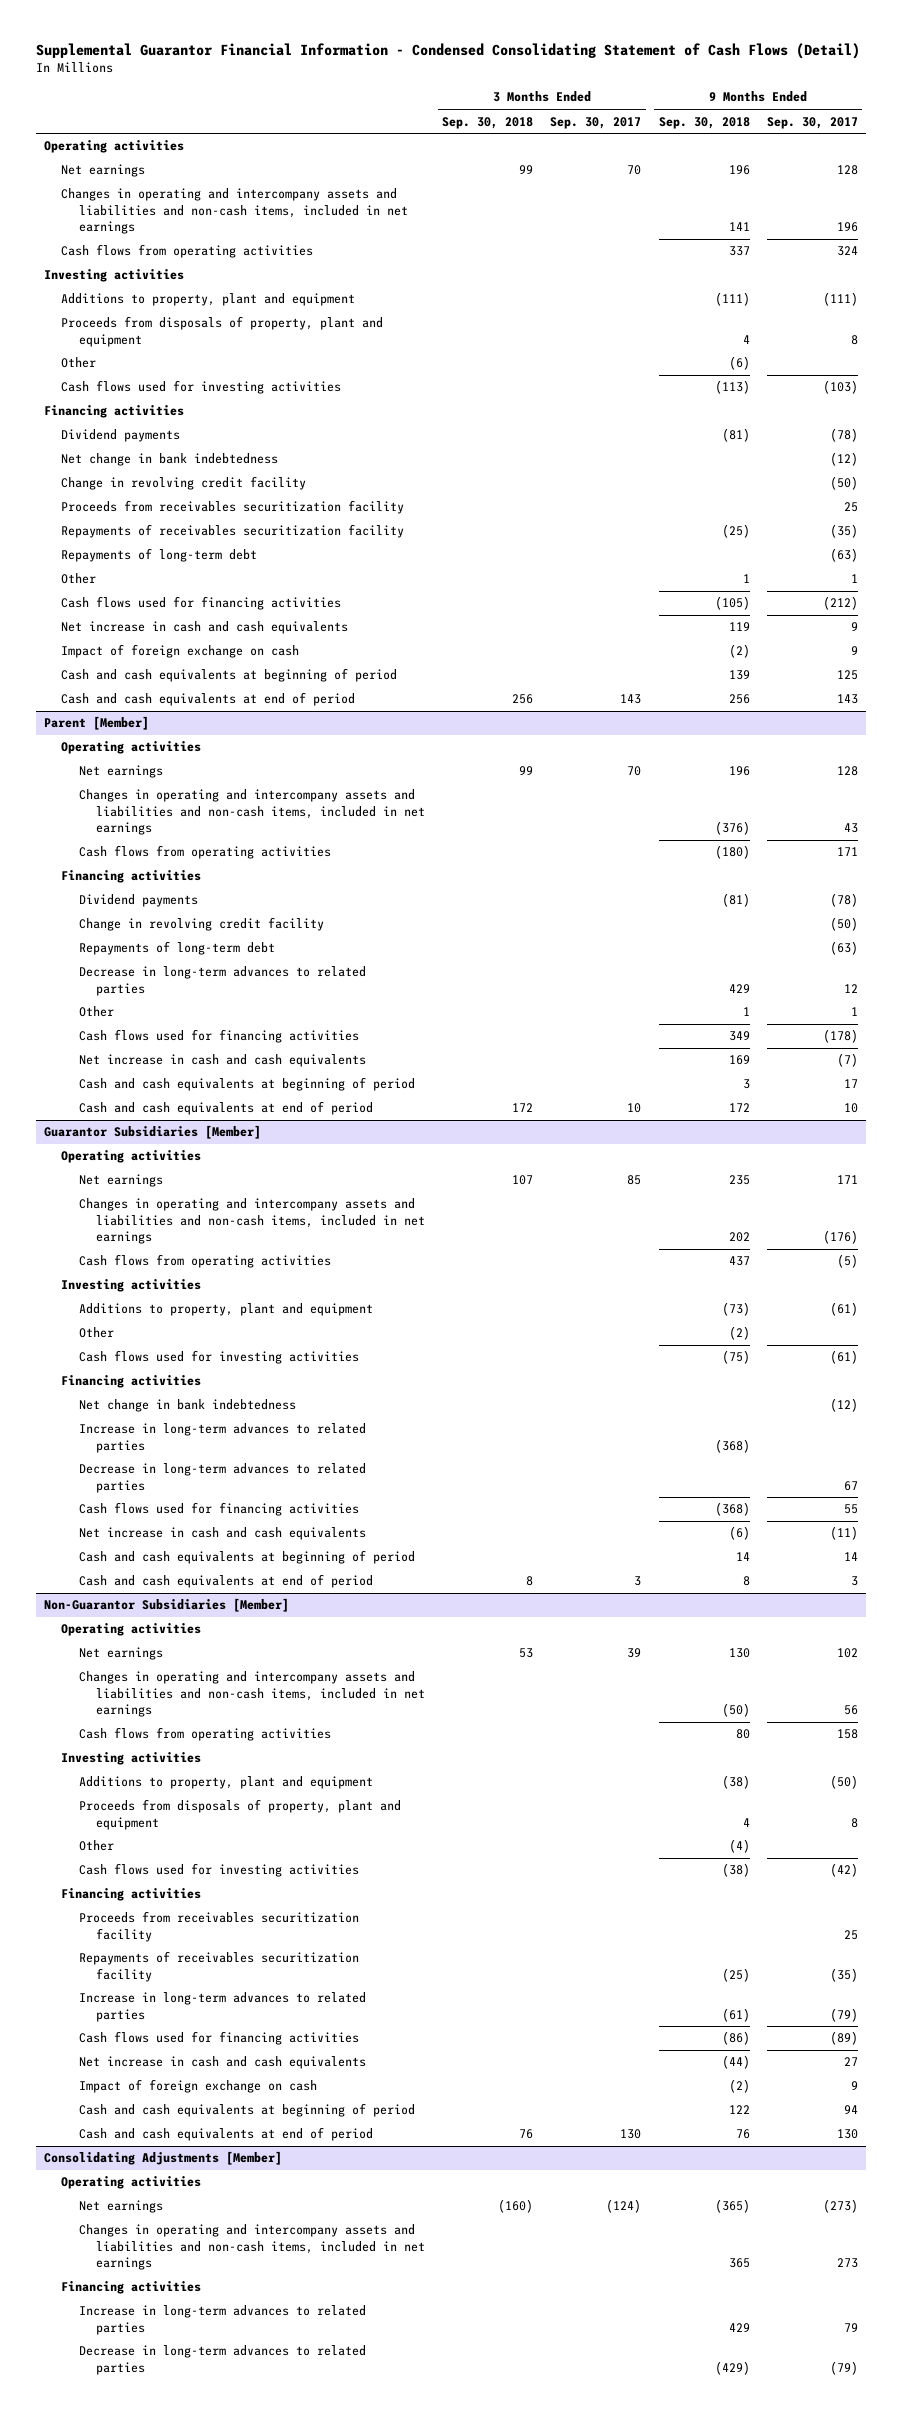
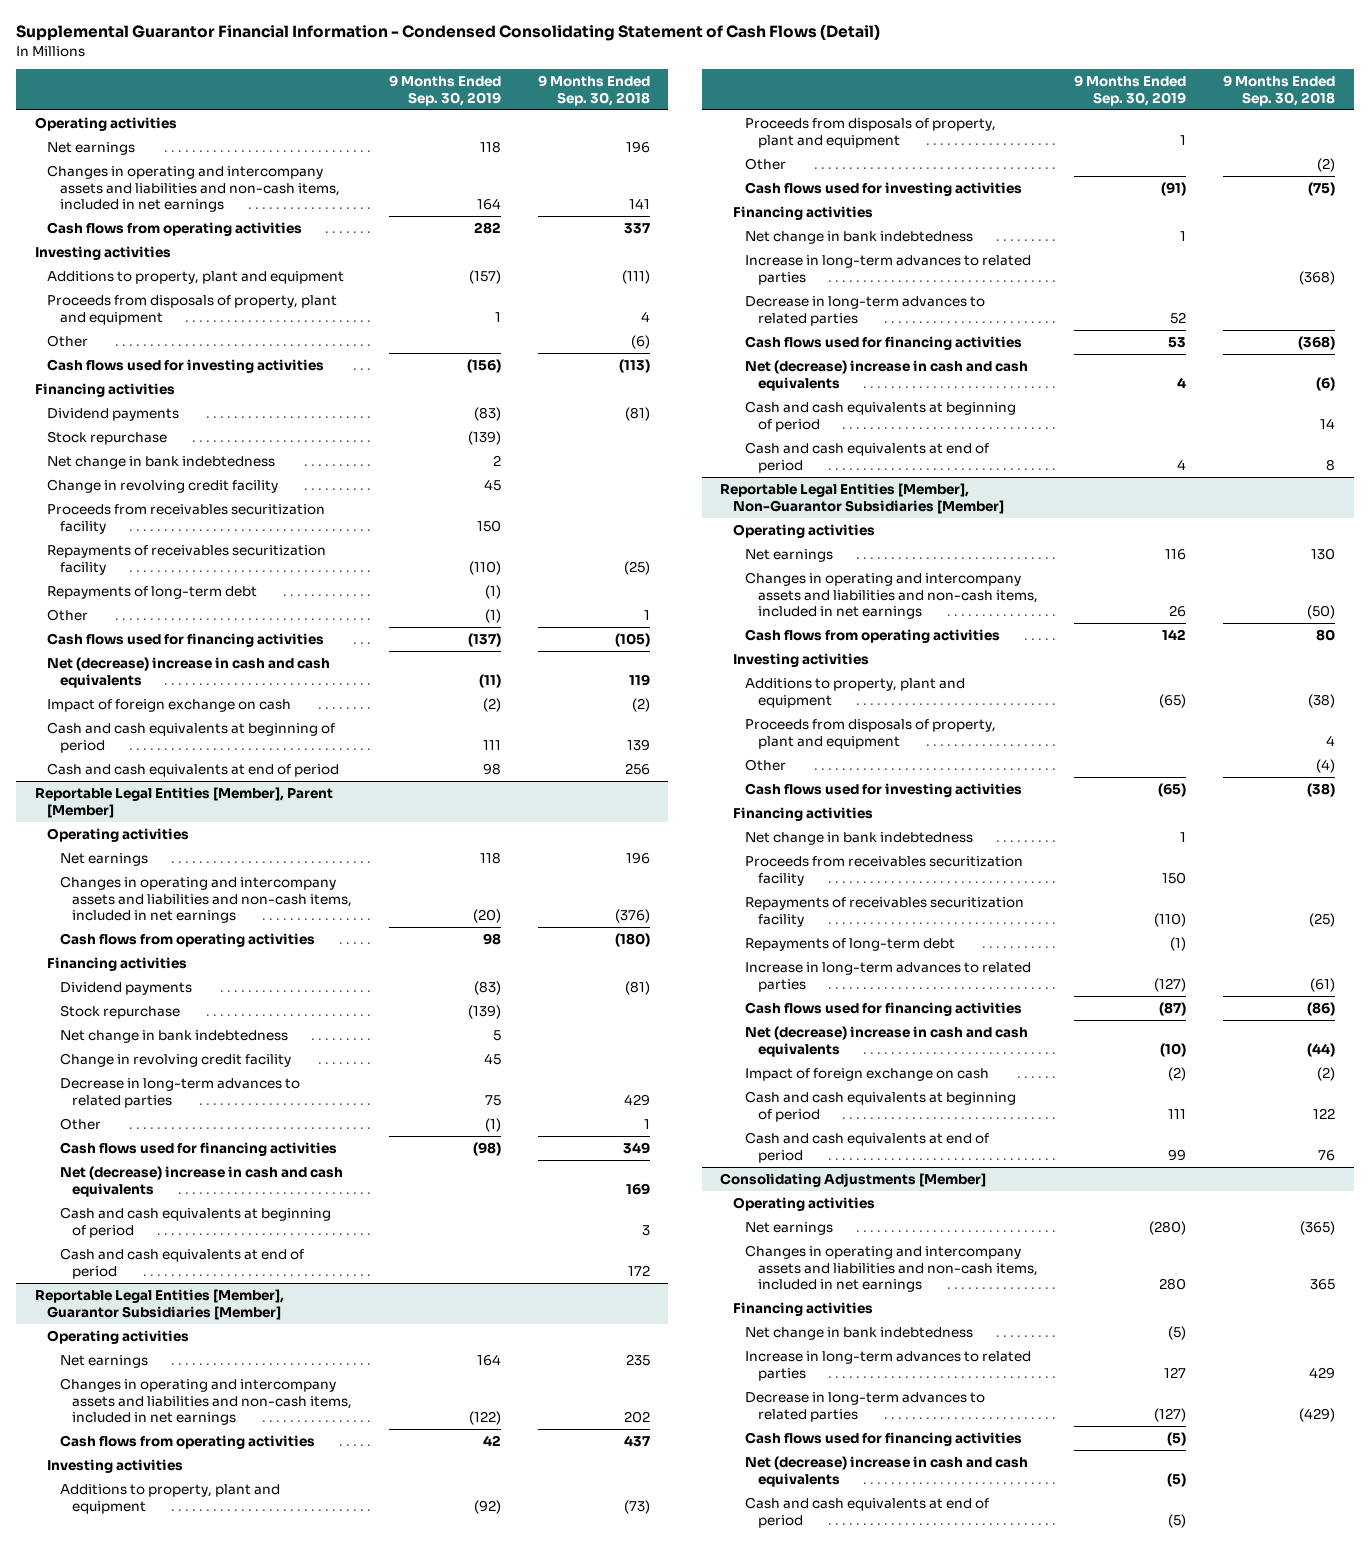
- | 3 Months Ended Sep. 30, 2018 | 3 Months Ended Sep. 30, 2017 | 9 Months Ended Sep. 30, 2018 | 9 Months Ended Sep. 30, 2017
+ | 9 Months Ended Sep. 30, 2019 | 9 Months Ended Sep. 30, 2018
+ Stock repurchase | (139) |
- Net increase in cash and cash equivalents | | | 119 | 9
+ Net (decrease) increase in cash and cash equivalents | (11) | 119
- Parent [Member]
+ Reportable Legal Entities [Member], Parent [Member]
+ Stock repurchase | (139) |
+ Net change in bank indebtedness | 5 |
- Repayments of long-term debt | | | | (63)
- Net increase in cash and cash equivalents | | | 169 | (7)
+ Net (decrease) increase in cash and cash equivalents | | 169
- Guarantor Subsidiaries [Member]
+ Reportable Legal Entities [Member], Guarantor Subsidiaries [Member]
+ Proceeds from disposals of property, plant and equipment | 1 |
- Net increase in cash and cash equivalents | | | (6) | (11)
+ Net (decrease) increase in cash and cash equivalents | 4 | (6)
- Non-Guarantor Subsidiaries [Member]
+ Reportable Legal Entities [Member], Non-Guarantor Subsidiaries [Member]
+ Net change in bank indebtedness | 1 |
+ Repayments of long-term debt | (1) |
- Net increase in cash and cash equivalents | | | (44) | 27
+ Net (decrease) increase in cash and cash equivalents | (10) | (44)
@ Consolidating Adjustments [Member]
+ Net change in bank indebtedness | (5) |
+ Cash flows used for financing activities | (5) |
+ Net (decrease) increase in cash and cash equivalents | (5) |
+ Cash and cash equivalents at end of period | (5) |

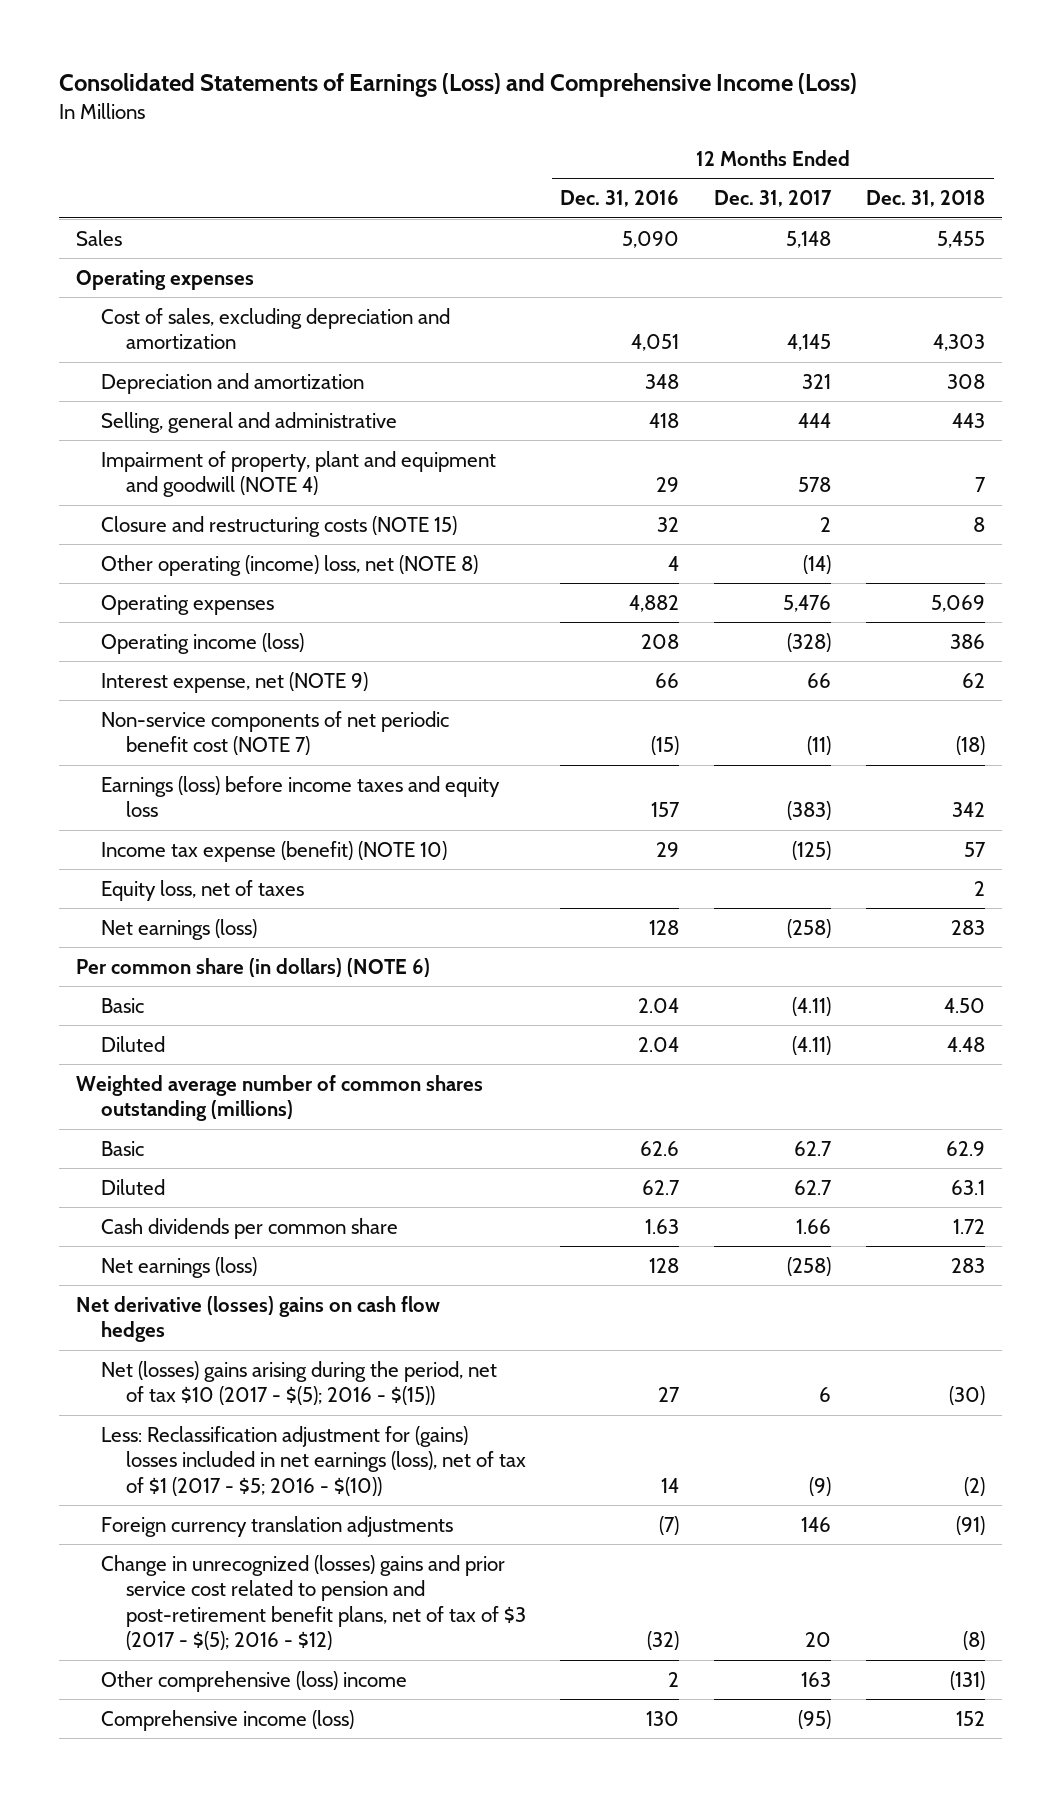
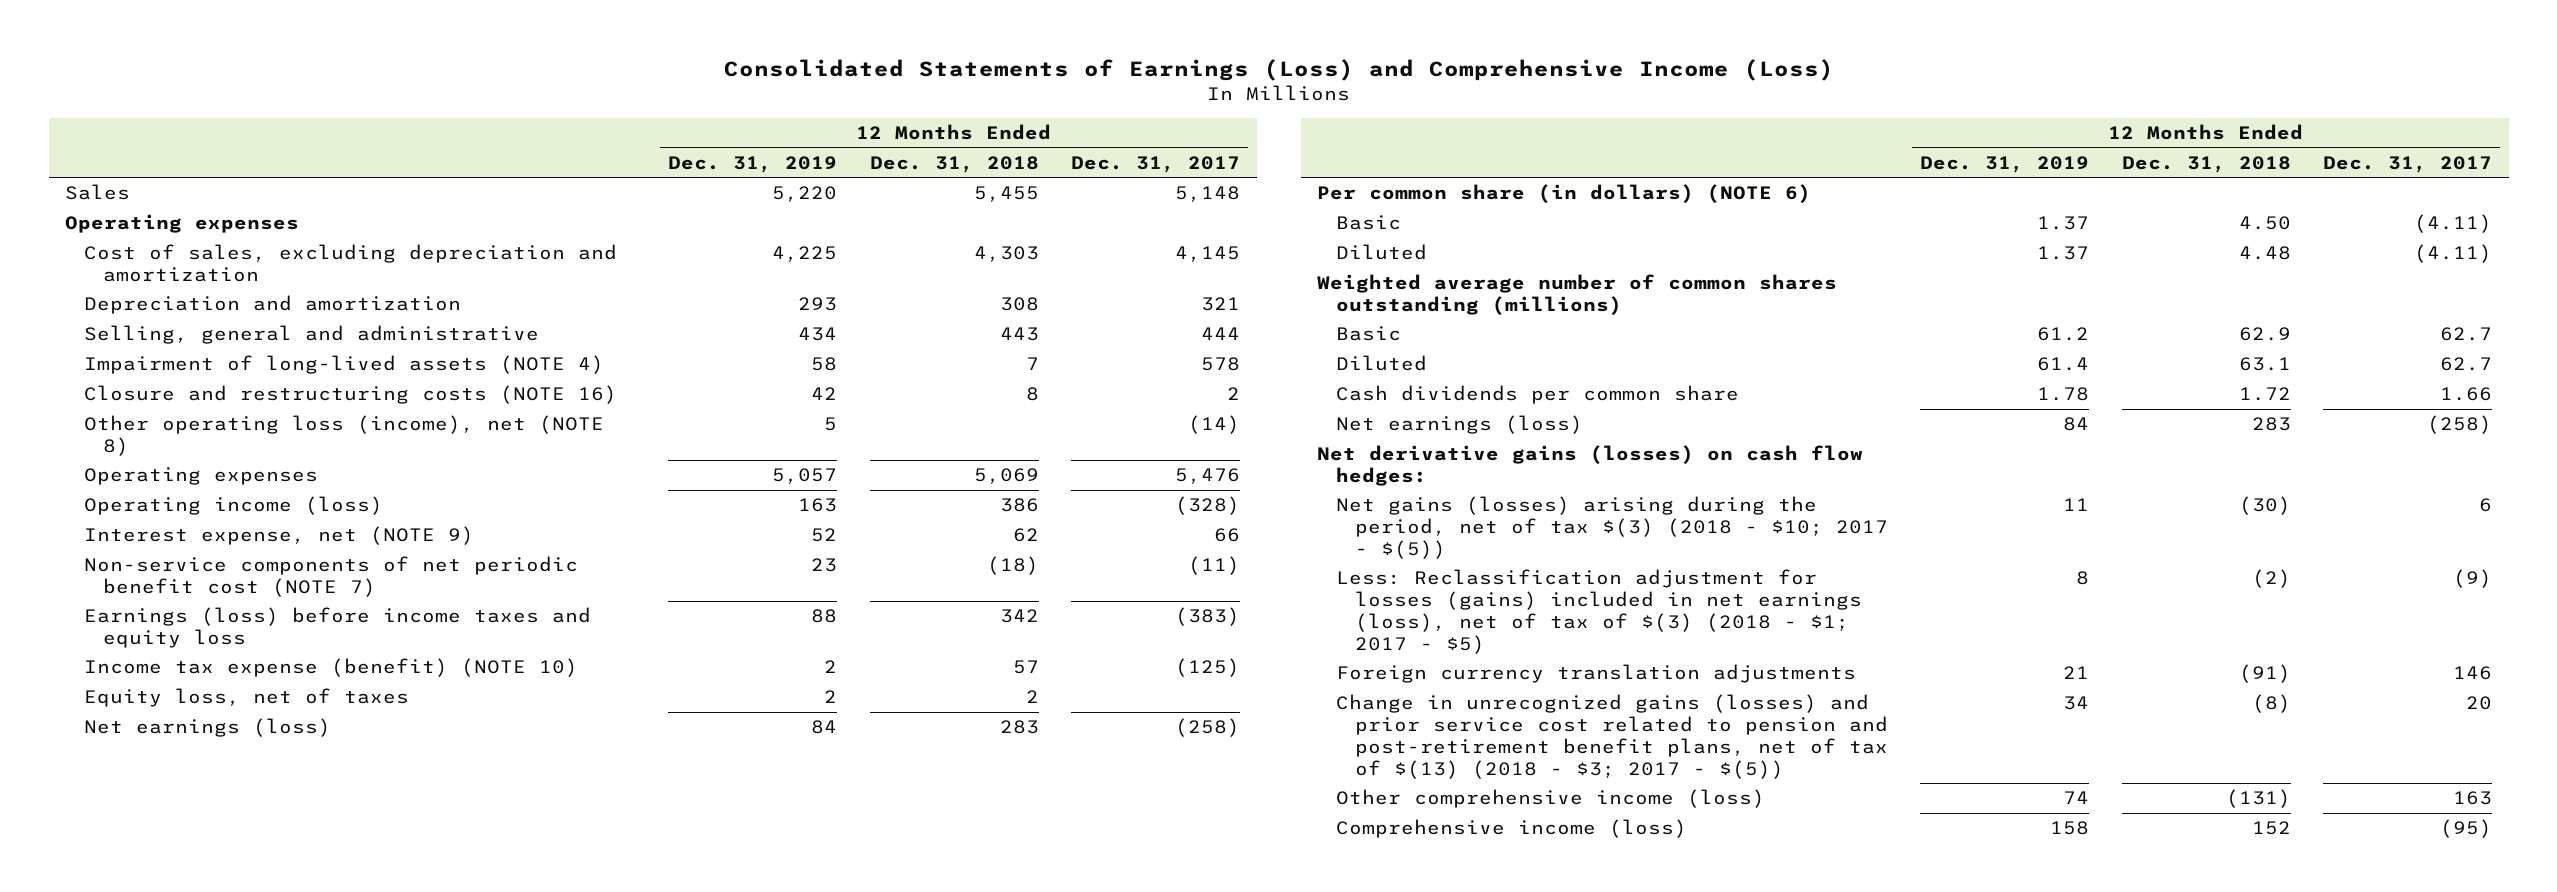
- | 12 Months Ended Dec. 31, 2016 | 12 Months Ended Dec. 31, 2017 | 12 Months Ended Dec. 31, 2018
+ | 12 Months Ended Dec. 31, 2019 | 12 Months Ended Dec. 31, 2018 | 12 Months Ended Dec. 31, 2017
- Impairment of property, plant and equipment and goodwill (NOTE 4) | 29 | 578 | 7
- Closure and restructuring costs (NOTE 15) | 32 | 2 | 8
- Other operating (income) loss, net (NOTE 8) | 4 | (14) |
+ Impairment of long-lived assets (NOTE 4) | 58 | 7 | 578
+ Closure and restructuring costs (NOTE 16) | 42 | 8 | 2
+ Other operating loss (income), net (NOTE 8) | 5 | | (14)
- Net derivative (losses) gains on cash flow hedges
- Net (losses) gains arising during the period, net of tax $10 (2017 - $(5); 2016 - $(15)) | 27 | 6 | (30)
- Less: Reclassification adjustment for (gains) losses included in net earnings (loss), net of tax of $1 (2017 - $5; 2016 - $(10)) | 14 | (9) | (2)
+ Net derivative gains (losses) on cash flow hedges:
+ Net gains (losses) arising during the period, net of tax $(3) (2018 - $10; 2017 - $(5)) | 11 | (30) | 6
+ Less: Reclassification adjustment for losses (gains) included in net earnings (loss), net of tax of $(3) (2018 - $1; 2017 - $5) | 8 | (2) | (9)
- Change in unrecognized (losses) gains and prior service cost related to pension and post-retirement benefit plans, net of tax of $3 (2017 - $(5); 2016 - $12) | (32) | 20 | (8)
- Other comprehensive (loss) income | 2 | 163 | (131)
+ Change in unrecognized gains (losses) and prior service cost related to pension and post-retirement benefit plans, net of tax of $(13) (2018 - $3; 2017 - $(5)) | 34 | (8) | 20
+ Other comprehensive income (loss) | 74 | (131) | 163

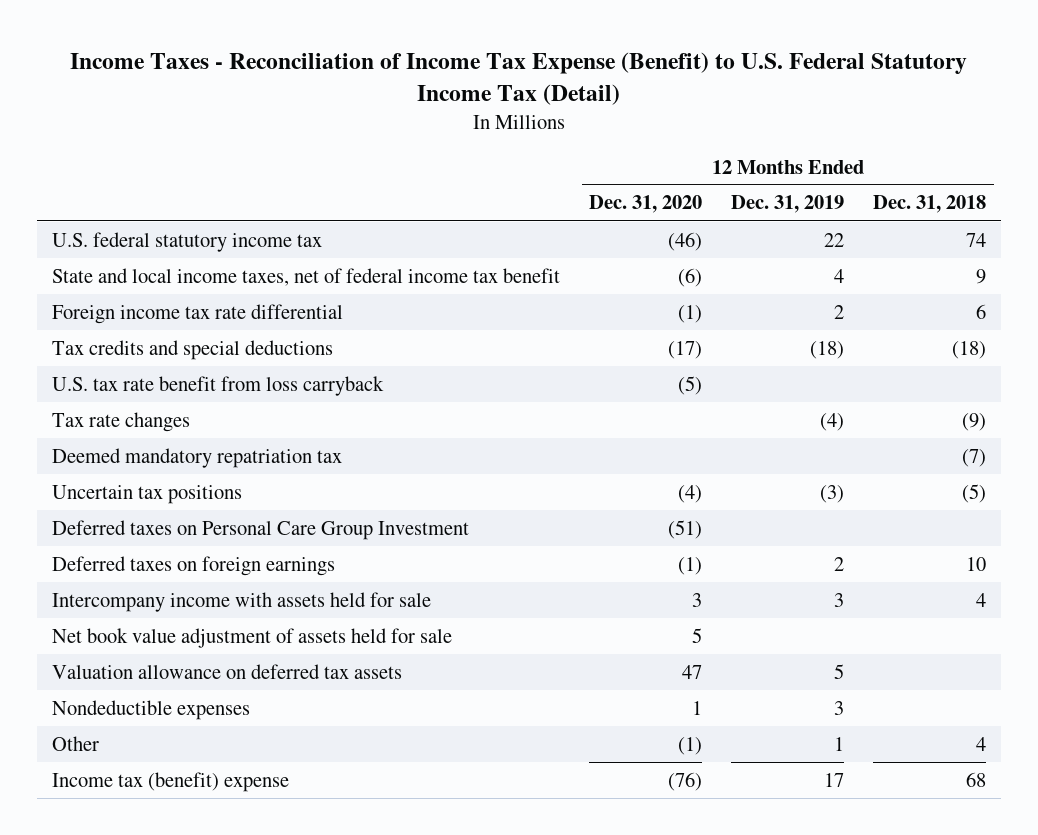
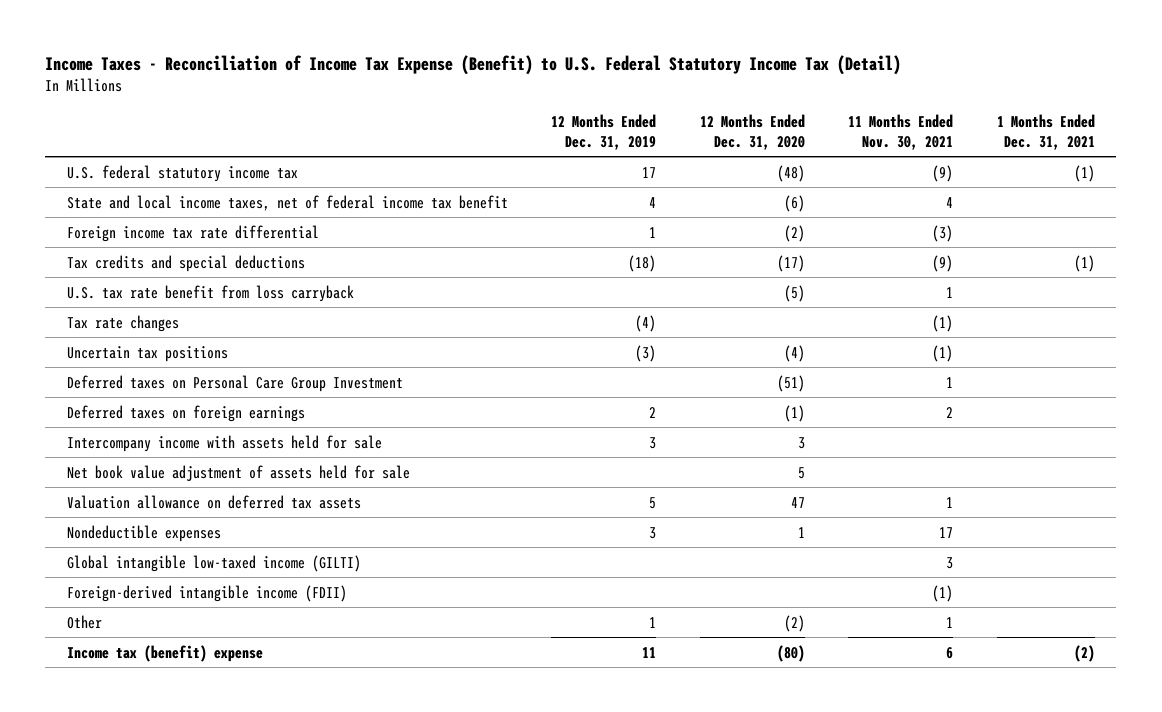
- | 12 Months Ended Dec. 31, 2020 | 12 Months Ended Dec. 31, 2019 | 12 Months Ended Dec. 31, 2018
+ | 12 Months Ended Dec. 31, 2019 | 12 Months Ended Dec. 31, 2020 | 11 Months Ended Nov. 30, 2021 | 1 Months Ended Dec. 31, 2021
- U.S. federal statutory income tax | (46) | 22 | 74
+ U.S. federal statutory income tax | 17 | (48) | (9) | (1)
- Foreign income tax rate differential | (1) | 2 | 6
+ Foreign income tax rate differential | 1 | (2) | (3) |
- Deemed mandatory repatriation tax | | | (7)
- Other | (1) | 1 | 4
- Income tax (benefit) expense | (76) | 17 | 68
+ Global intangible low-taxed income (GILTI) | | | 3 |
+ Foreign-derived intangible income (FDII) | | | (1) |
+ Other | 1 | (2) | 1 |
+ Income tax (benefit) expense | 11 | (80) | 6 | (2)

